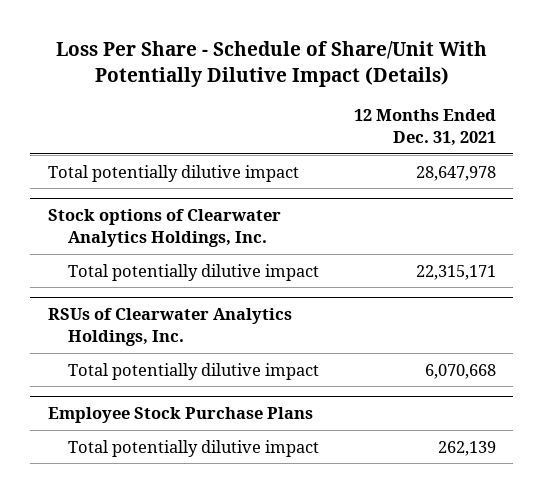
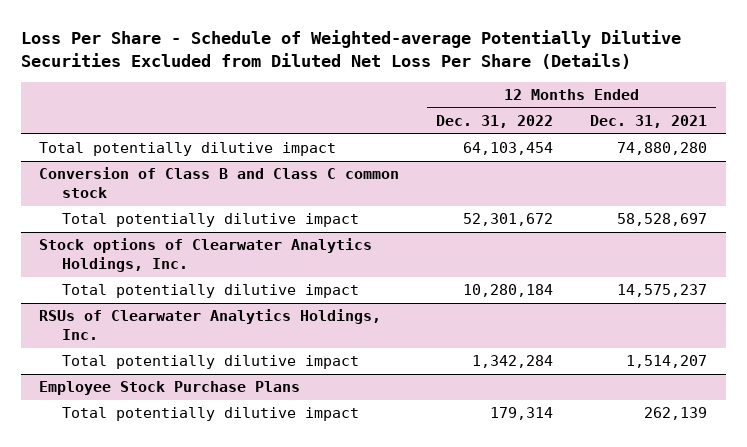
- Loss Per Share - Schedule of Share/Unit With Potentially Dilutive Impact (Details)
+ Loss Per Share - Schedule of Weighted-average Potentially Dilutive Securities Excluded from Diluted Net Loss Per Share (Details)
- | 12 Months Ended Dec. 31, 2021
+ | 12 Months Ended Dec. 31, 2022 | 12 Months Ended Dec. 31, 2021
- Total potentially dilutive impact | 28,647,978
+ Total potentially dilutive impact | 64,103,454 | 74,880,280
+ Conversion of Class B and Class C common stock
+ Total potentially dilutive impact | 52,301,672 | 58,528,697
@ Stock options of Clearwater Analytics Holdings, Inc.
- Total potentially dilutive impact | 22,315,171
+ Total potentially dilutive impact | 10,280,184 | 14,575,237
@ RSUs of Clearwater Analytics Holdings, Inc.
- Total potentially dilutive impact | 6,070,668
+ Total potentially dilutive impact | 1,342,284 | 1,514,207

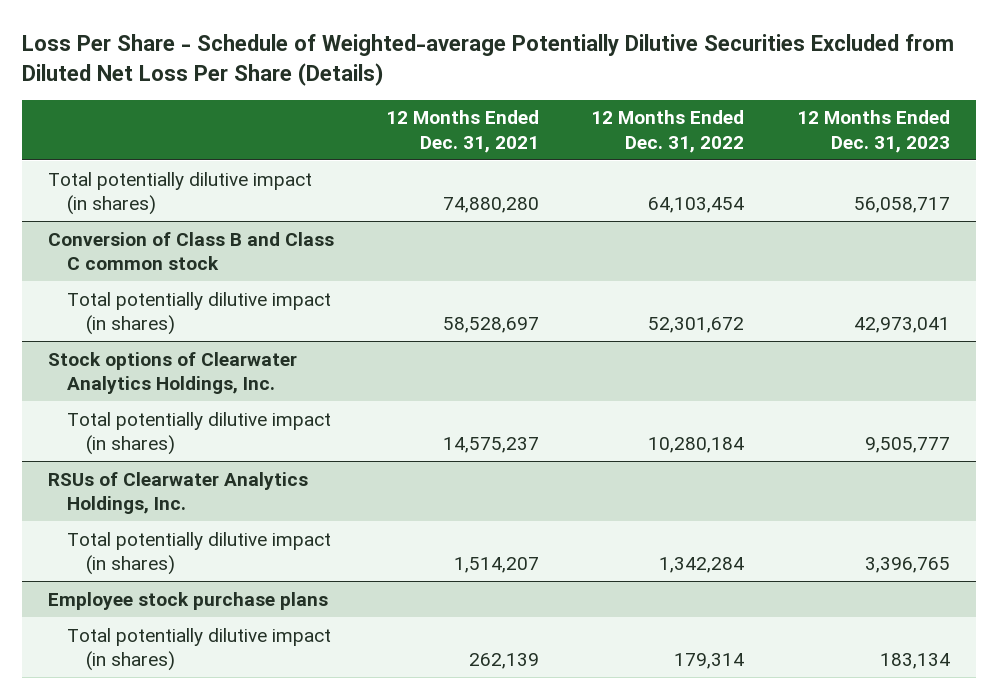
- | 12 Months Ended Dec. 31, 2022 | 12 Months Ended Dec. 31, 2021
+ | 12 Months Ended Dec. 31, 2021 | 12 Months Ended Dec. 31, 2022 | 12 Months Ended Dec. 31, 2023
- Total potentially dilutive impact | 64,103,454 | 74,880,280
+ Total potentially dilutive impact (in shares) | 74,880,280 | 64,103,454 | 56,058,717
@ Conversion of Class B and Class C common stock
- Total potentially dilutive impact | 52,301,672 | 58,528,697
+ Total potentially dilutive impact (in shares) | 58,528,697 | 52,301,672 | 42,973,041
@ Stock options of Clearwater Analytics Holdings, Inc.
- Total potentially dilutive impact | 10,280,184 | 14,575,237
+ Total potentially dilutive impact (in shares) | 14,575,237 | 10,280,184 | 9,505,777
@ RSUs of Clearwater Analytics Holdings, Inc.
- Total potentially dilutive impact | 1,342,284 | 1,514,207
- Employee Stock Purchase Plans
- Total potentially dilutive impact | 179,314 | 262,139
@ RSUs of Clearwater Analytics Holdings, Inc.
+ Total potentially dilutive impact (in shares) | 1,514,207 | 1,342,284 | 3,396,765
+ Employee stock purchase plans
+ Total potentially dilutive impact (in shares) | 262,139 | 179,314 | 183,134

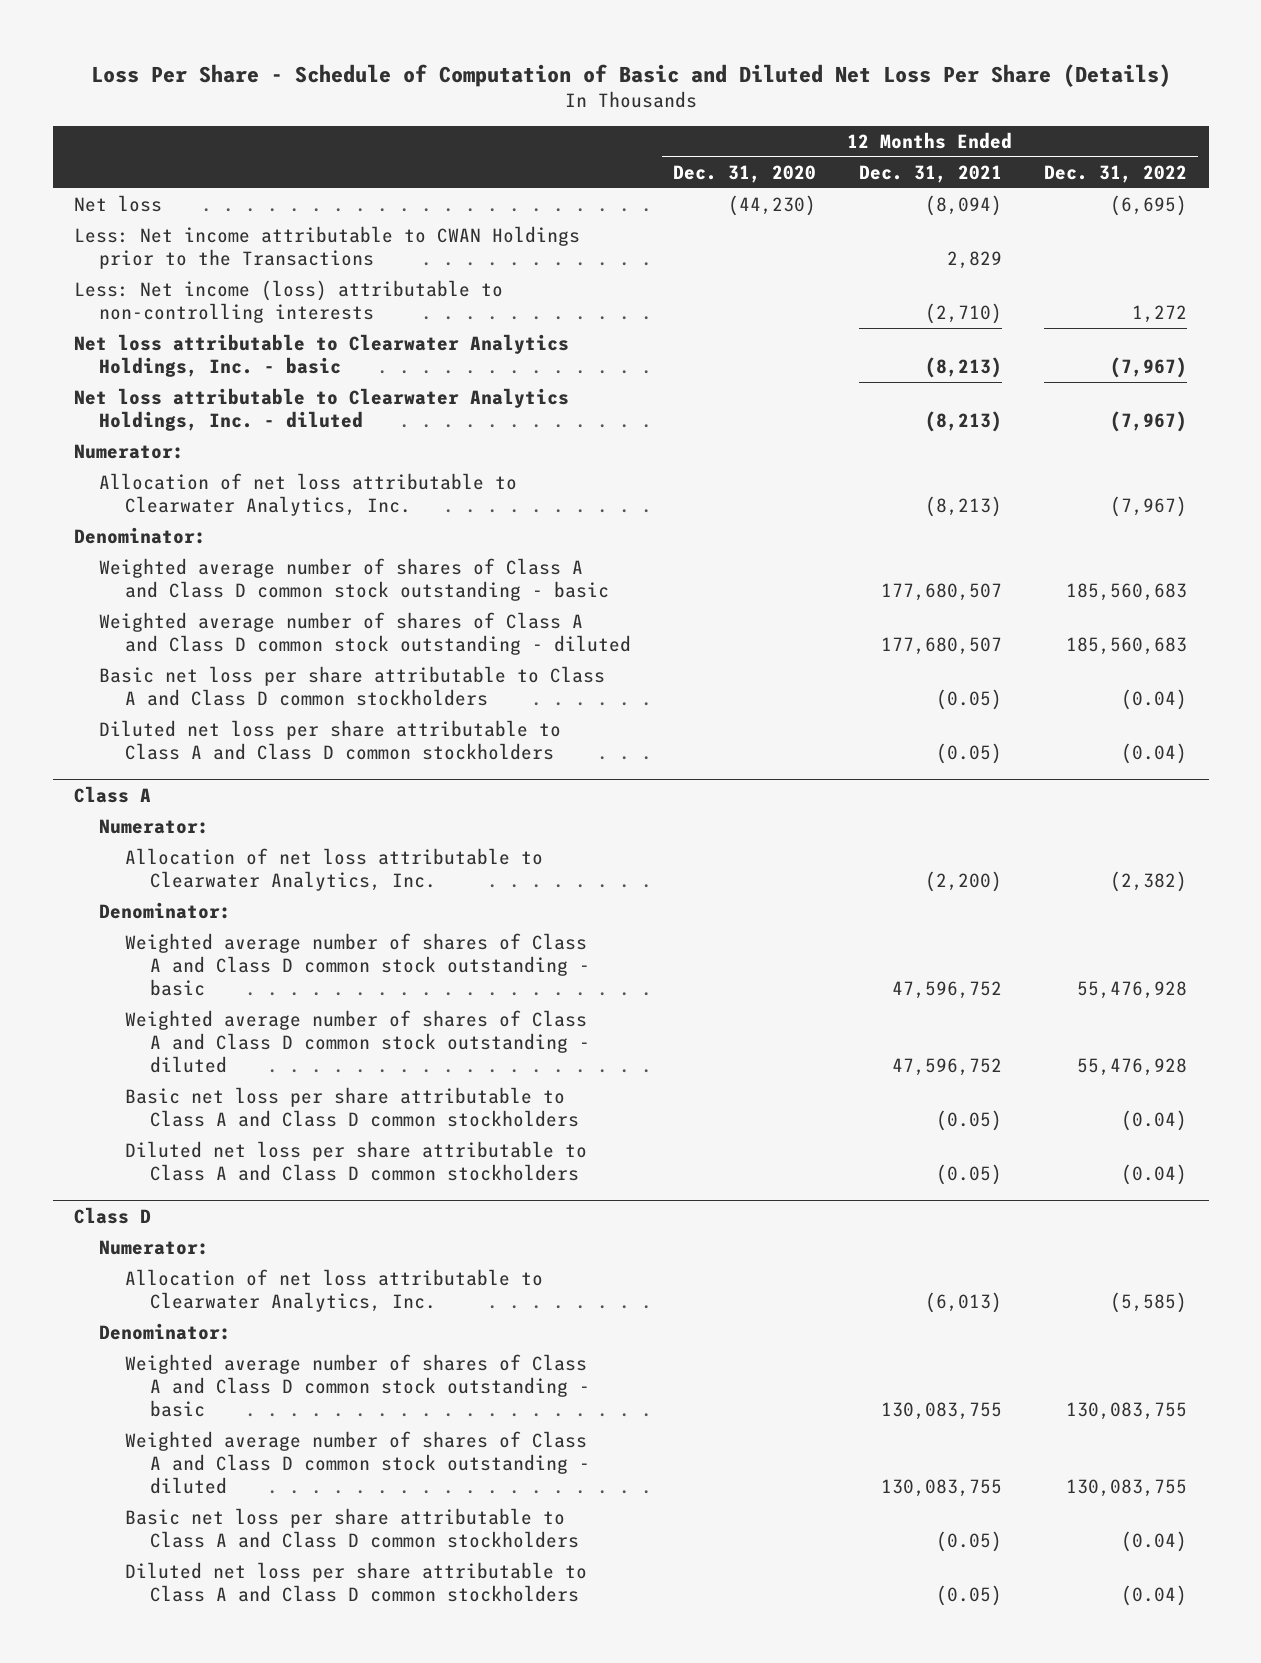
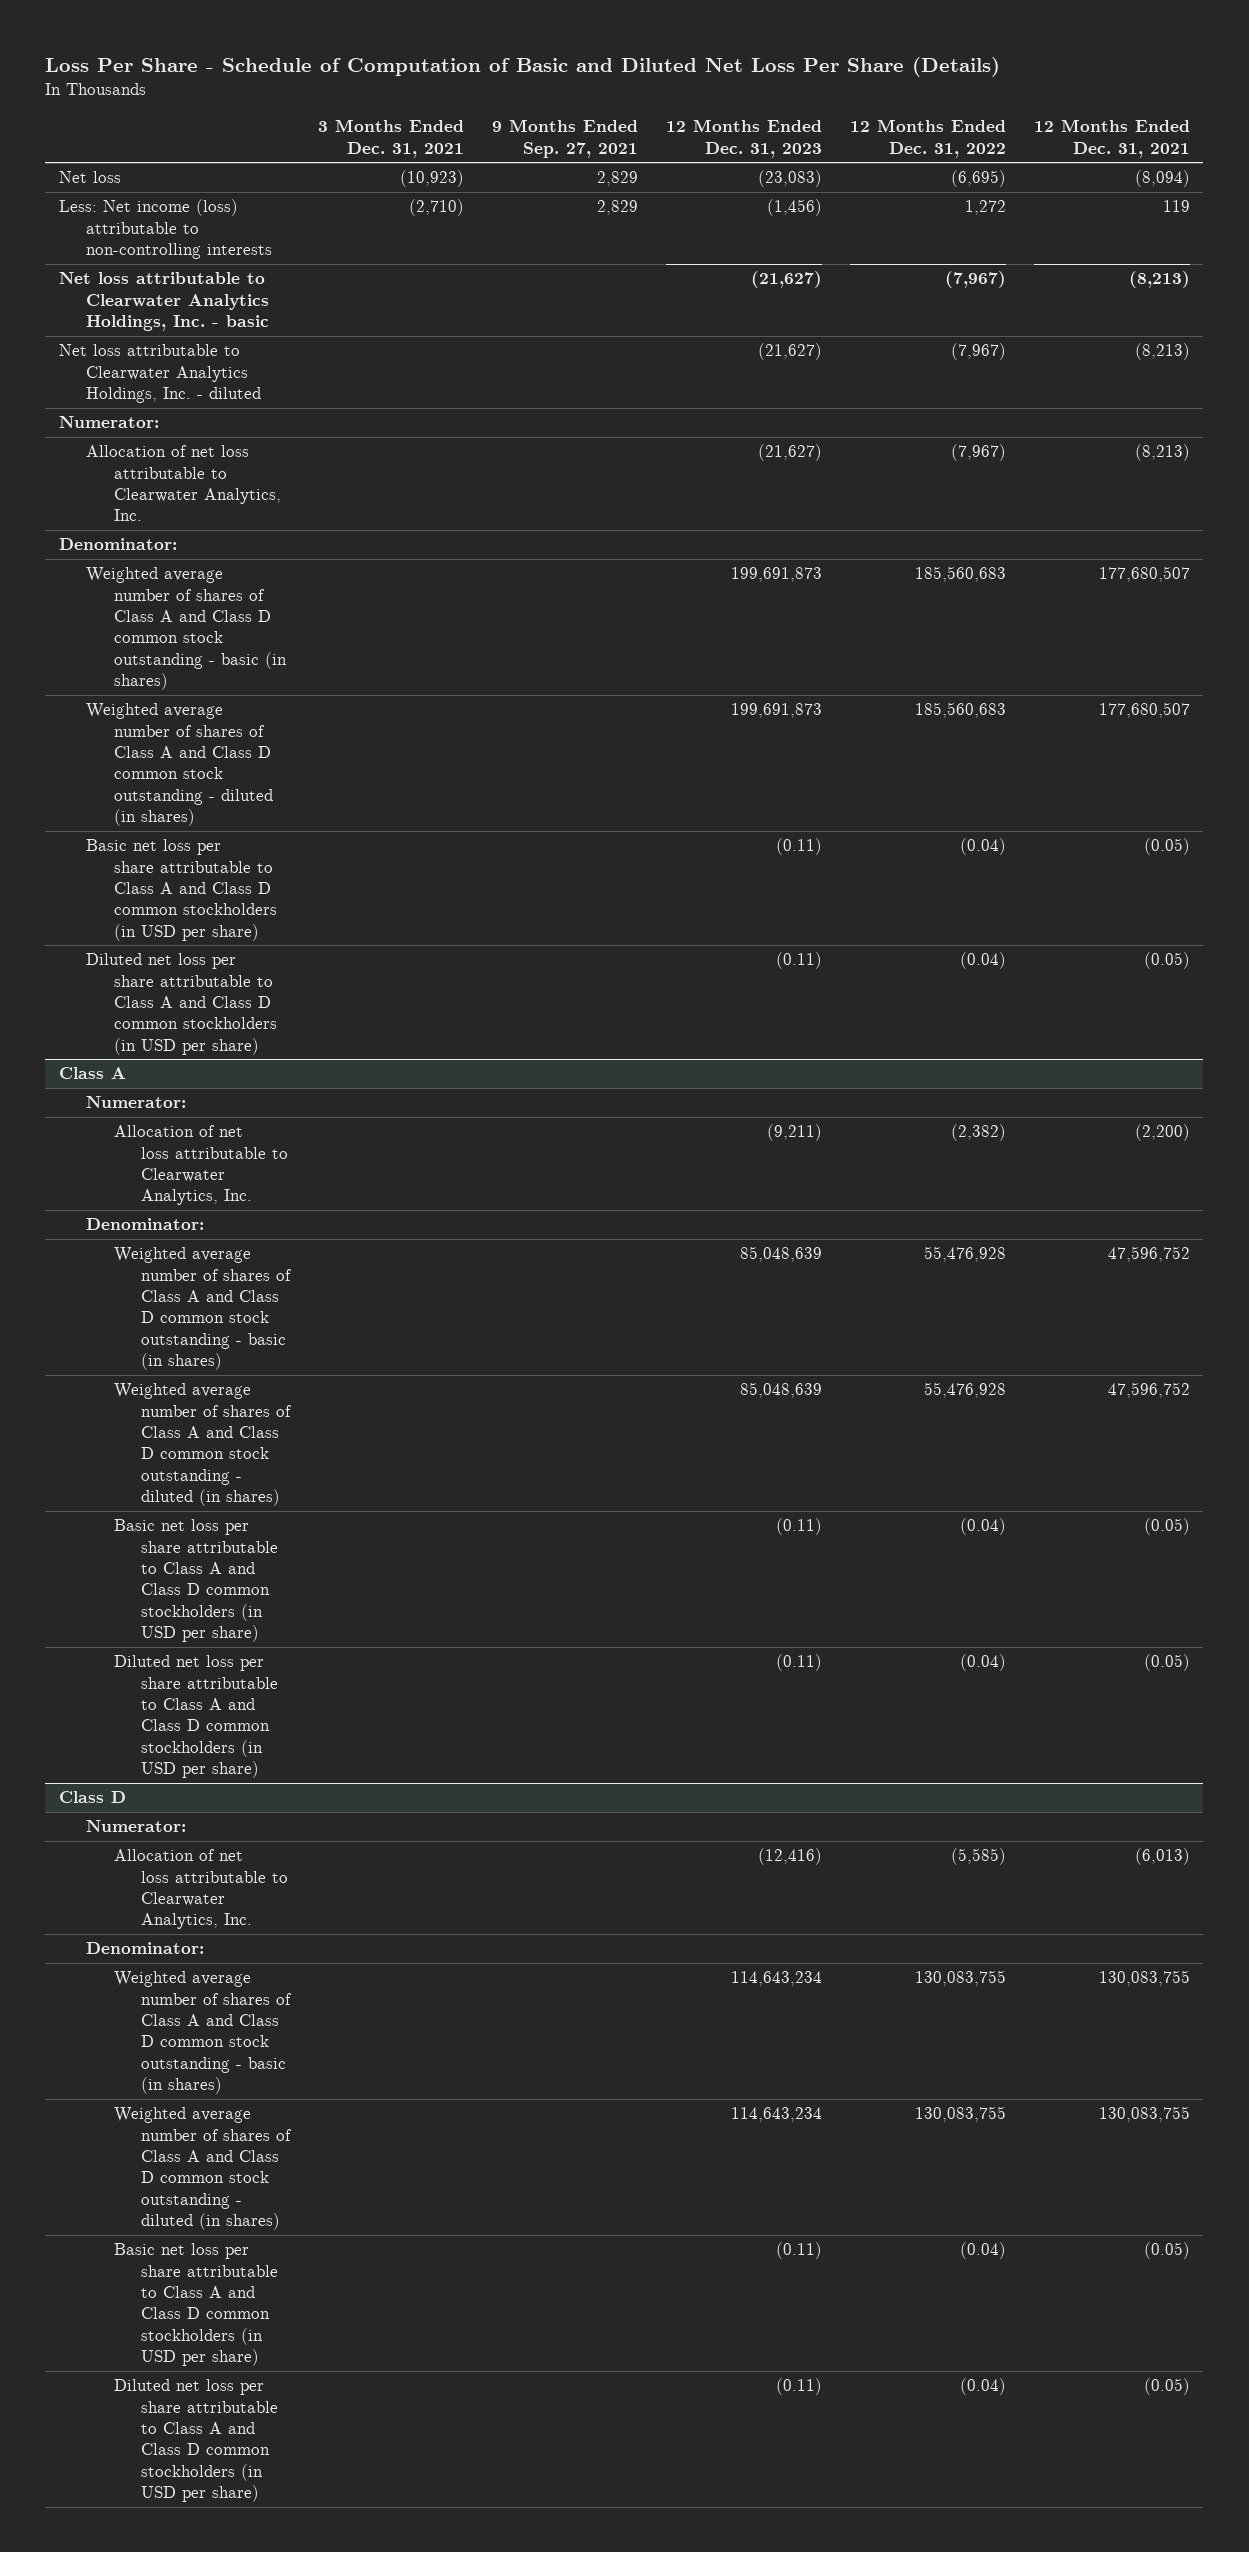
- | 12 Months Ended Dec. 31, 2020 | 12 Months Ended Dec. 31, 2021 | 12 Months Ended Dec. 31, 2022
+ | 3 Months Ended Dec. 31, 2021 | 9 Months Ended Sep. 27, 2021 | 12 Months Ended Dec. 31, 2023 | 12 Months Ended Dec. 31, 2022 | 12 Months Ended Dec. 31, 2021
- Less: Net income attributable to CWAN Holdings prior to the Transactions | | 2,829 |
- Less: Net income (loss) attributable to non-controlling interests | | (2,710) | 1,272
+ Less: Net income (loss) attributable to non-controlling interests | (2,710) | 2,829 | (1,456) | 1,272 | 119
- Weighted average number of shares of Class A and Class D common stock outstanding - basic | | 177,680,507 | 185,560,683
- Weighted average number of shares of Class A and Class D common stock outstanding - diluted | | 177,680,507 | 185,560,683
- Basic net loss per share attributable to Class A and Class D common stockholders | | (0.05) | (0.04)
- Diluted net loss per share attributable to Class A and Class D common stockholders | | (0.05) | (0.04)
+ Weighted average number of shares of Class A and Class D common stock outstanding - basic (in shares) | | | 199,691,873 | 185,560,683 | 177,680,507
+ Weighted average number of shares of Class A and Class D common stock outstanding - diluted (in shares) | | | 199,691,873 | 185,560,683 | 177,680,507
+ Basic net loss per share attributable to Class A and Class D common stockholders (in USD per share) | | | (0.11) | (0.04) | (0.05)
+ Diluted net loss per share attributable to Class A and Class D common stockholders (in USD per share) | | | (0.11) | (0.04) | (0.05)
@ Class A
- Weighted average number of shares of Class A and Class D common stock outstanding - basic | | 47,596,752 | 55,476,928
- Weighted average number of shares of Class A and Class D common stock outstanding - diluted | | 47,596,752 | 55,476,928
- Basic net loss per share attributable to Class A and Class D common stockholders | | (0.05) | (0.04)
- Diluted net loss per share attributable to Class A and Class D common stockholders | | (0.05) | (0.04)
+ Weighted average number of shares of Class A and Class D common stock outstanding - basic (in shares) | | | 85,048,639 | 55,476,928 | 47,596,752
+ Weighted average number of shares of Class A and Class D common stock outstanding - diluted (in shares) | | | 85,048,639 | 55,476,928 | 47,596,752
+ Basic net loss per share attributable to Class A and Class D common stockholders (in USD per share) | | | (0.11) | (0.04) | (0.05)
+ Diluted net loss per share attributable to Class A and Class D common stockholders (in USD per share) | | | (0.11) | (0.04) | (0.05)
@ Class D
- Weighted average number of shares of Class A and Class D common stock outstanding - basic | | 130,083,755 | 130,083,755
- Weighted average number of shares of Class A and Class D common stock outstanding - diluted | | 130,083,755 | 130,083,755
- Basic net loss per share attributable to Class A and Class D common stockholders | | (0.05) | (0.04)
- Diluted net loss per share attributable to Class A and Class D common stockholders | | (0.05) | (0.04)
+ Weighted average number of shares of Class A and Class D common stock outstanding - basic (in shares) | | | 114,643,234 | 130,083,755 | 130,083,755
+ Weighted average number of shares of Class A and Class D common stock outstanding - diluted (in shares) | | | 114,643,234 | 130,083,755 | 130,083,755
+ Basic net loss per share attributable to Class A and Class D common stockholders (in USD per share) | | | (0.11) | (0.04) | (0.05)
+ Diluted net loss per share attributable to Class A and Class D common stockholders (in USD per share) | | | (0.11) | (0.04) | (0.05)

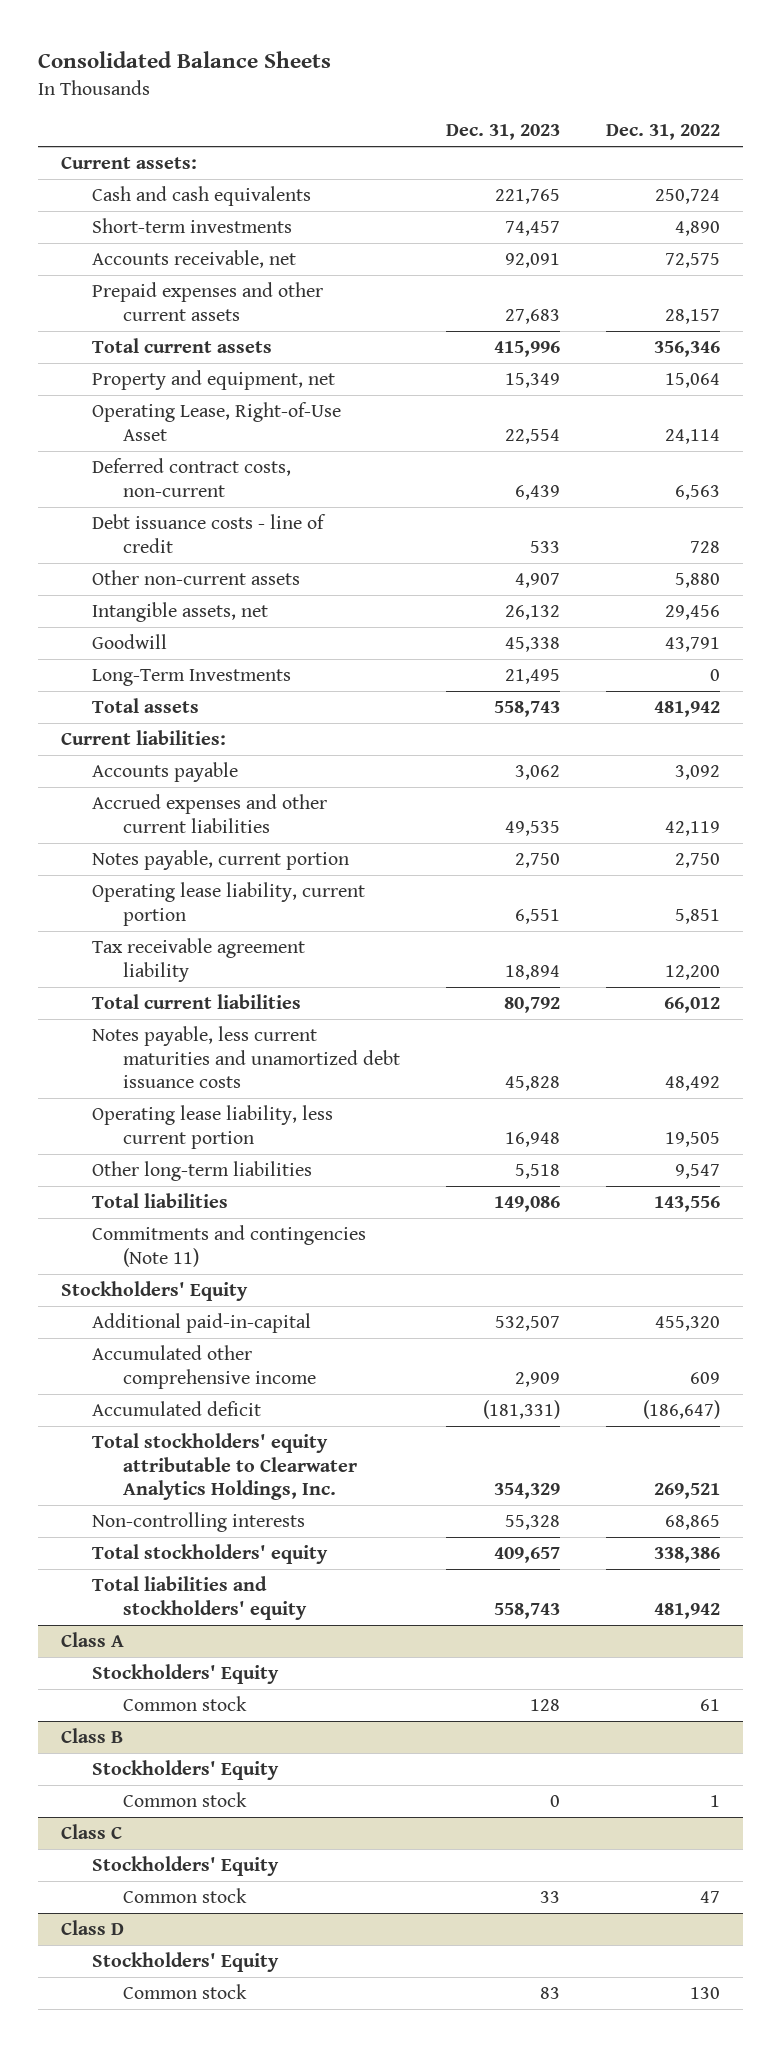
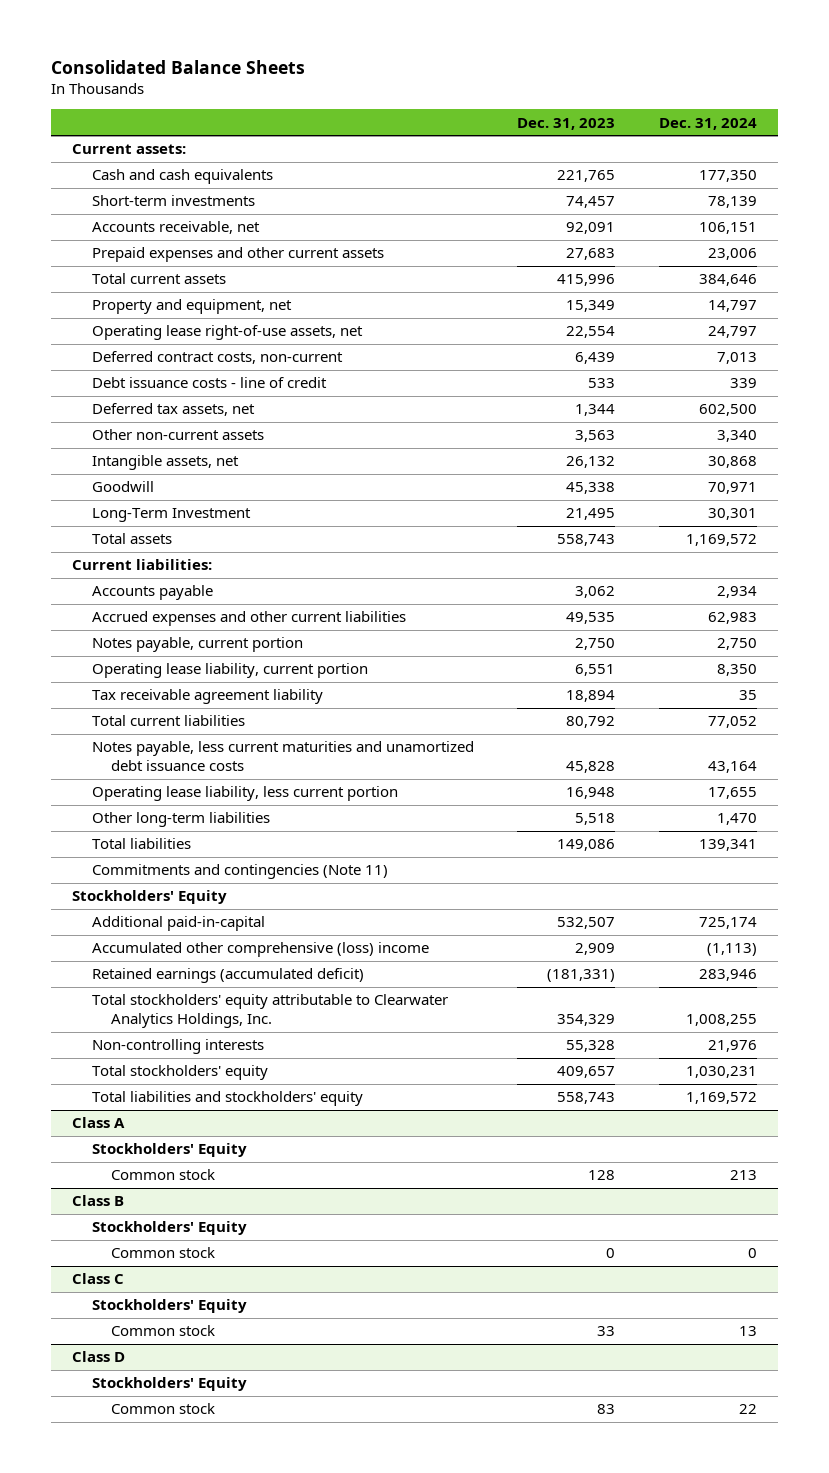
- | Dec. 31, 2023 | Dec. 31, 2022
+ | Dec. 31, 2023 | Dec. 31, 2024
- Operating Lease, Right-of-Use Asset | 22,554 | 24,114
+ Operating lease right-of-use assets, net | 22,554 | 24,797
- Other non-current assets | 4,907 | 5,880
+ Deferred tax assets, net | 1,344 | 602,500
+ Other non-current assets | 3,563 | 3,340
- Long-Term Investments | 21,495 | 0
+ Long-Term Investment | 21,495 | 30,301
- Accumulated other comprehensive income | 2,909 | 609
- Accumulated deficit | (181,331) | (186,647)
+ Accumulated other comprehensive (loss) income | 2,909 | (1,113)
+ Retained earnings (accumulated deficit) | (181,331) | 283,946

